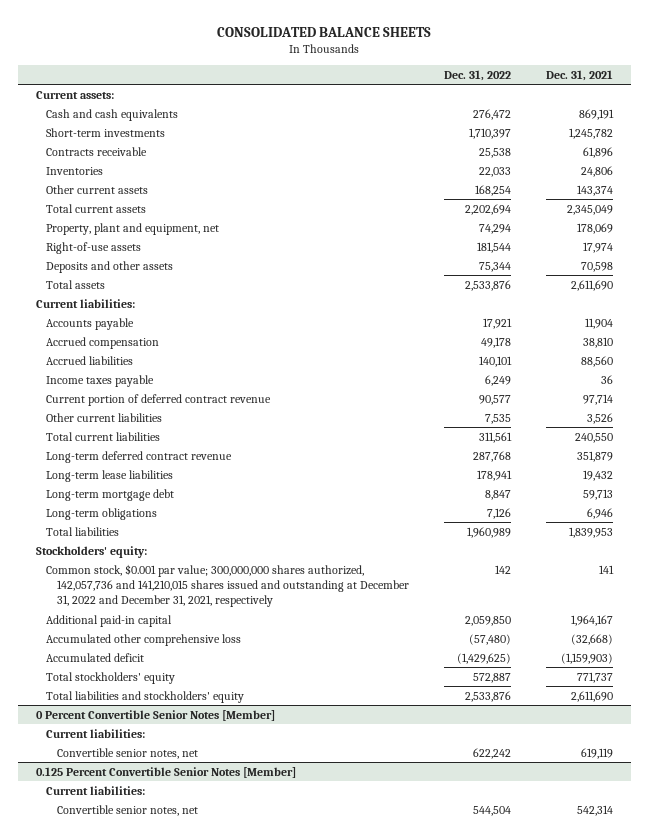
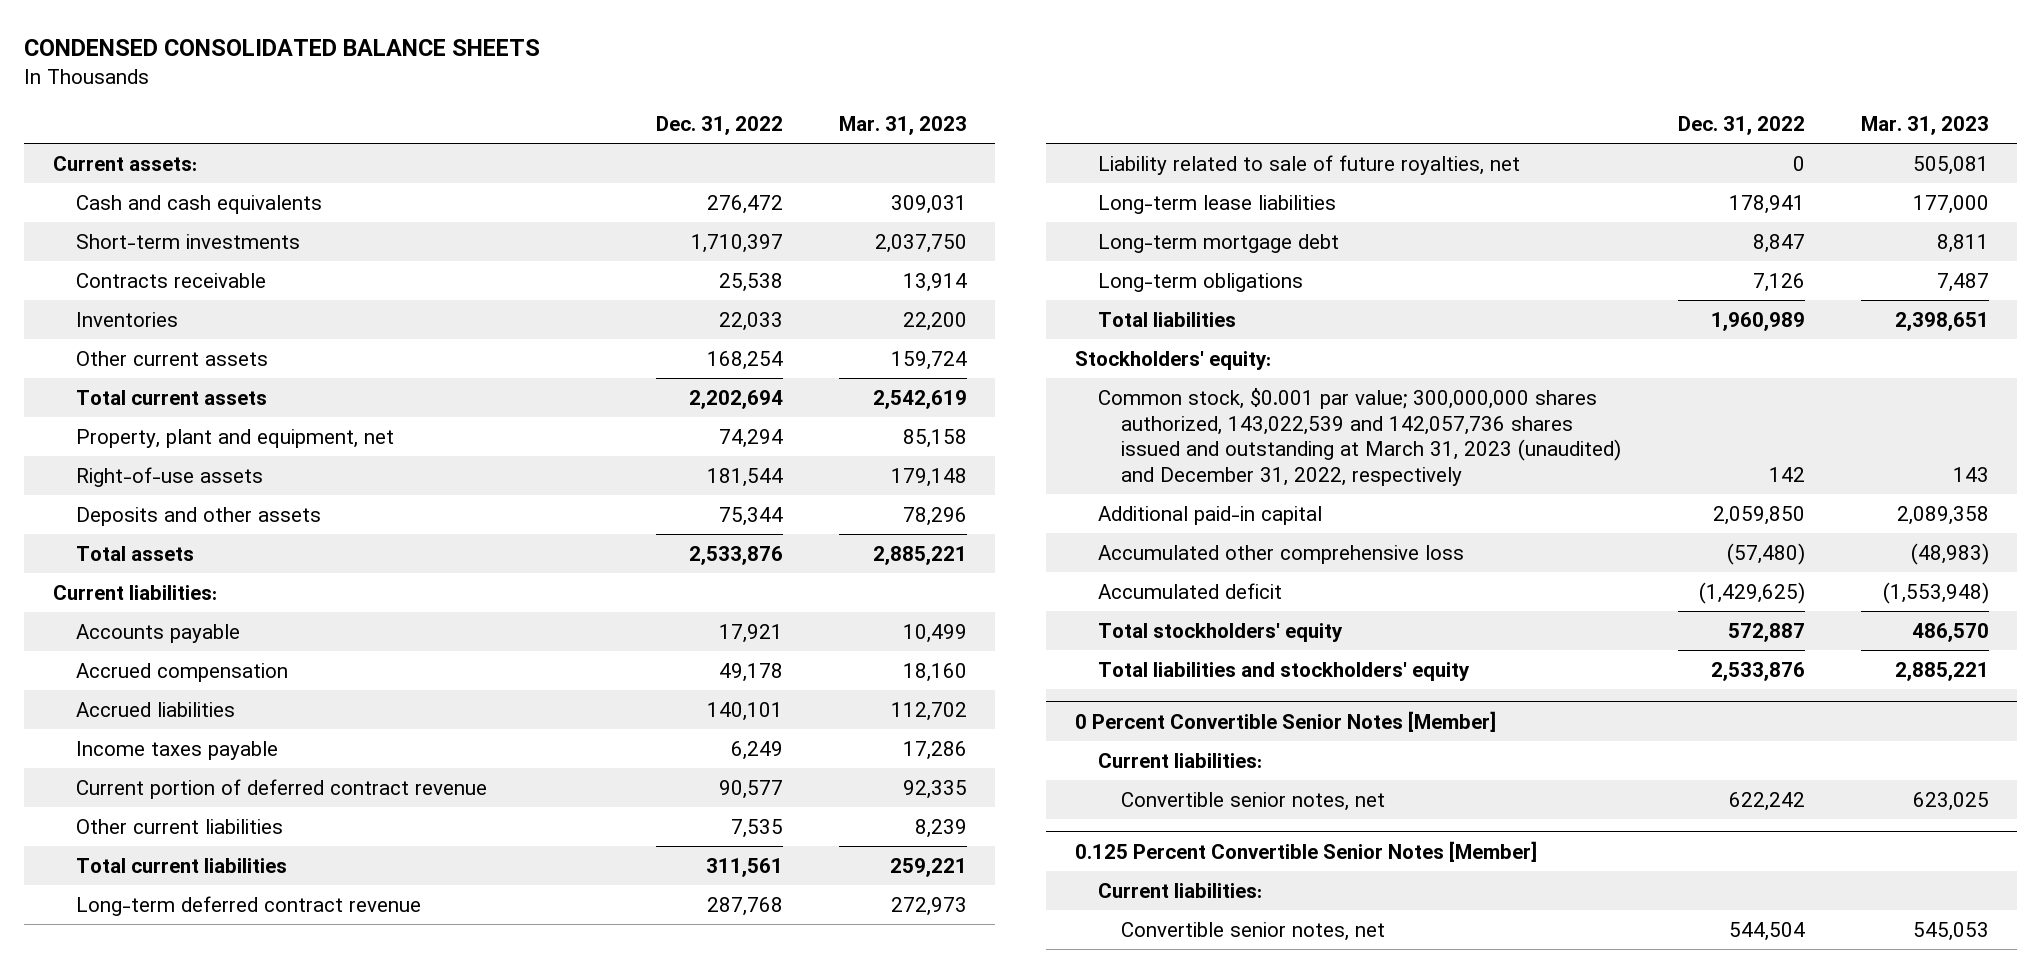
- CONSOLIDATED BALANCE SHEETS
+ CONDENSED CONSOLIDATED BALANCE SHEETS
- | Dec. 31, 2022 | Dec. 31, 2021
+ | Dec. 31, 2022 | Mar. 31, 2023
+ Liability related to sale of future royalties, net | 0 | 505,081
- Common stock, $0.001 par value; 300,000,000 shares authorized, 142,057,736 and 141,210,015 shares issued and outstanding at December 31, 2022 and December 31, 2021, respectively | 142 | 141
+ Common stock, $0.001 par value; 300,000,000 shares authorized, 143,022,539 and 142,057,736 shares issued and outstanding at March 31, 2023 (unaudited) and December 31, 2022, respectively | 142 | 143

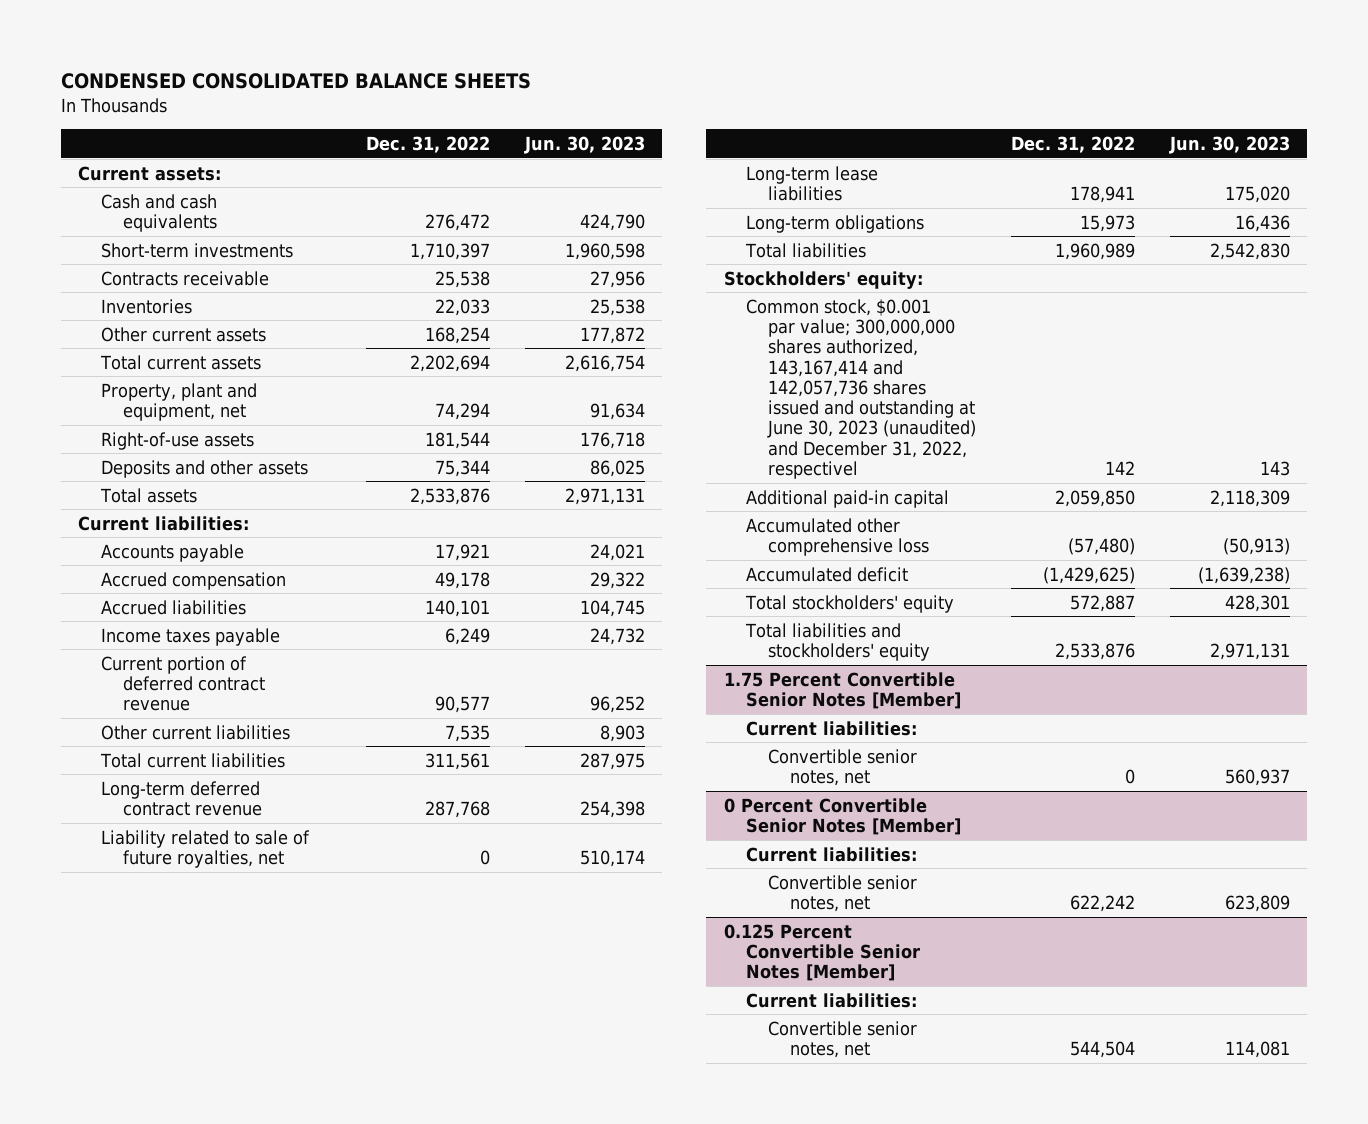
- | Dec. 31, 2022 | Mar. 31, 2023
+ | Dec. 31, 2022 | Jun. 30, 2023
- Long-term mortgage debt | 8,847 | 8,811
- Long-term obligations | 7,126 | 7,487
+ Long-term obligations | 15,973 | 16,436
- Common stock, $0.001 par value; 300,000,000 shares authorized, 143,022,539 and 142,057,736 shares issued and outstanding at March 31, 2023 (unaudited) and December 31, 2022, respectively | 142 | 143
+ Common stock, $0.001 par value; 300,000,000 shares authorized, 143,167,414 and 142,057,736 shares issued and outstanding at June 30, 2023 (unaudited) and December 31, 2022, respectivel | 142 | 143
+ 1.75 Percent Convertible Senior Notes [Member]
+ Current liabilities:
+ Convertible senior notes, net | 0 | 560,937

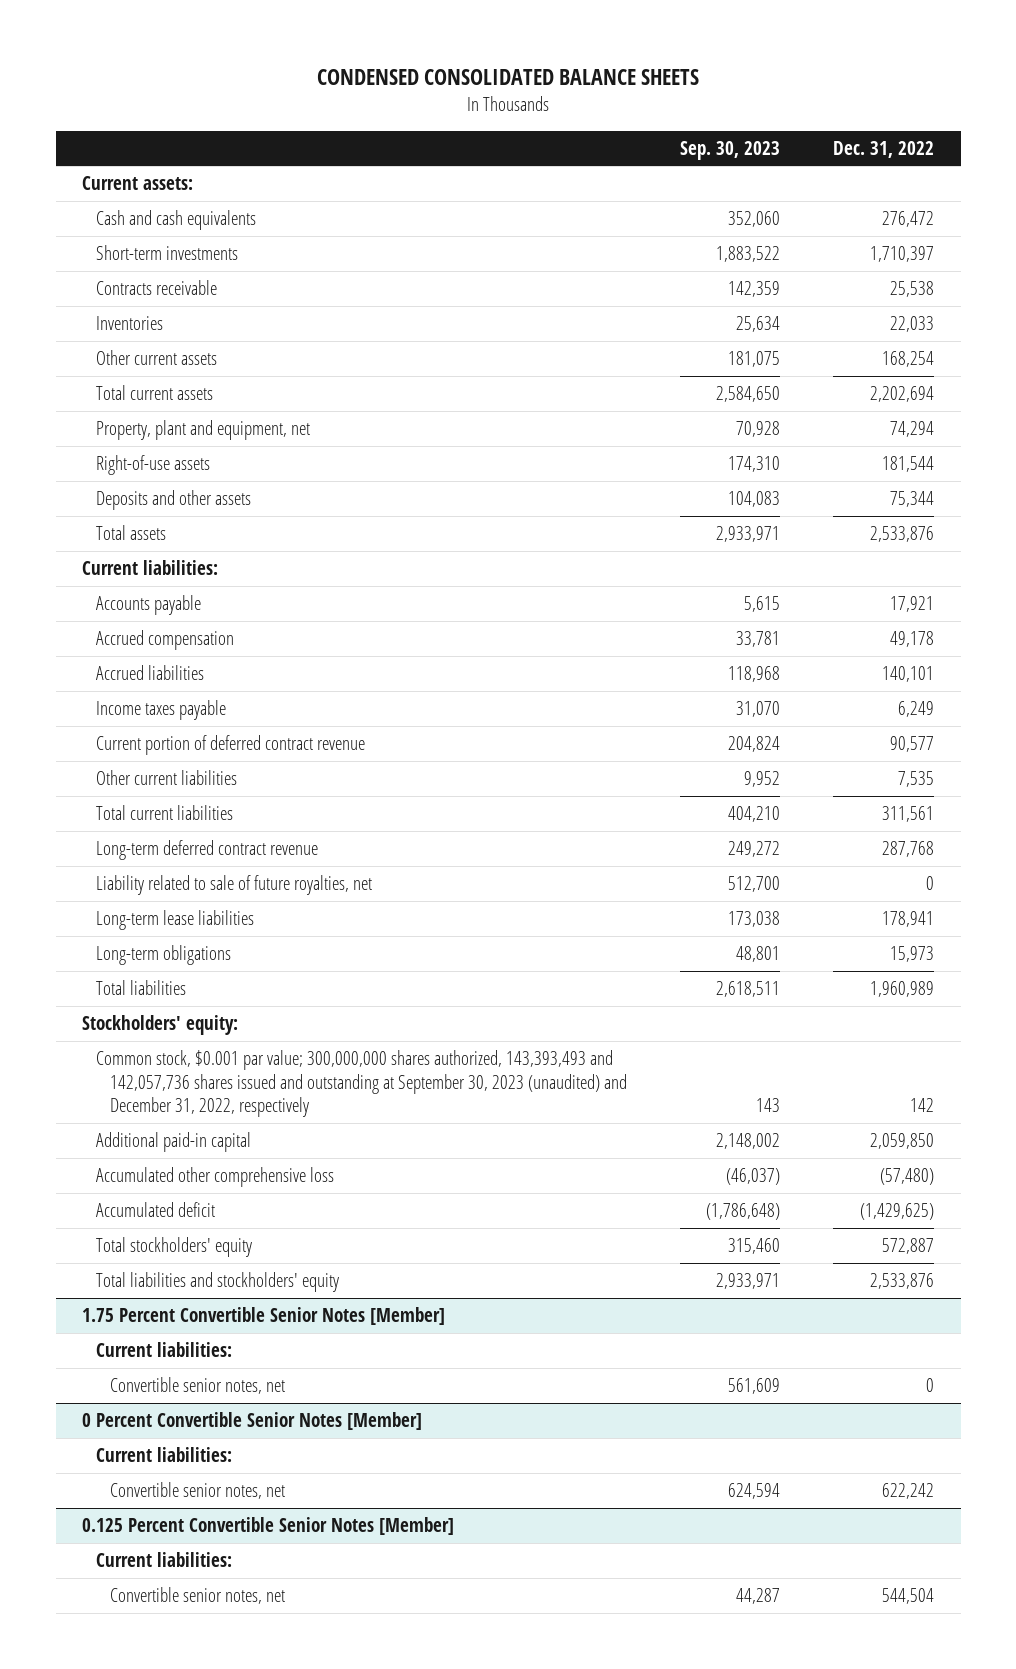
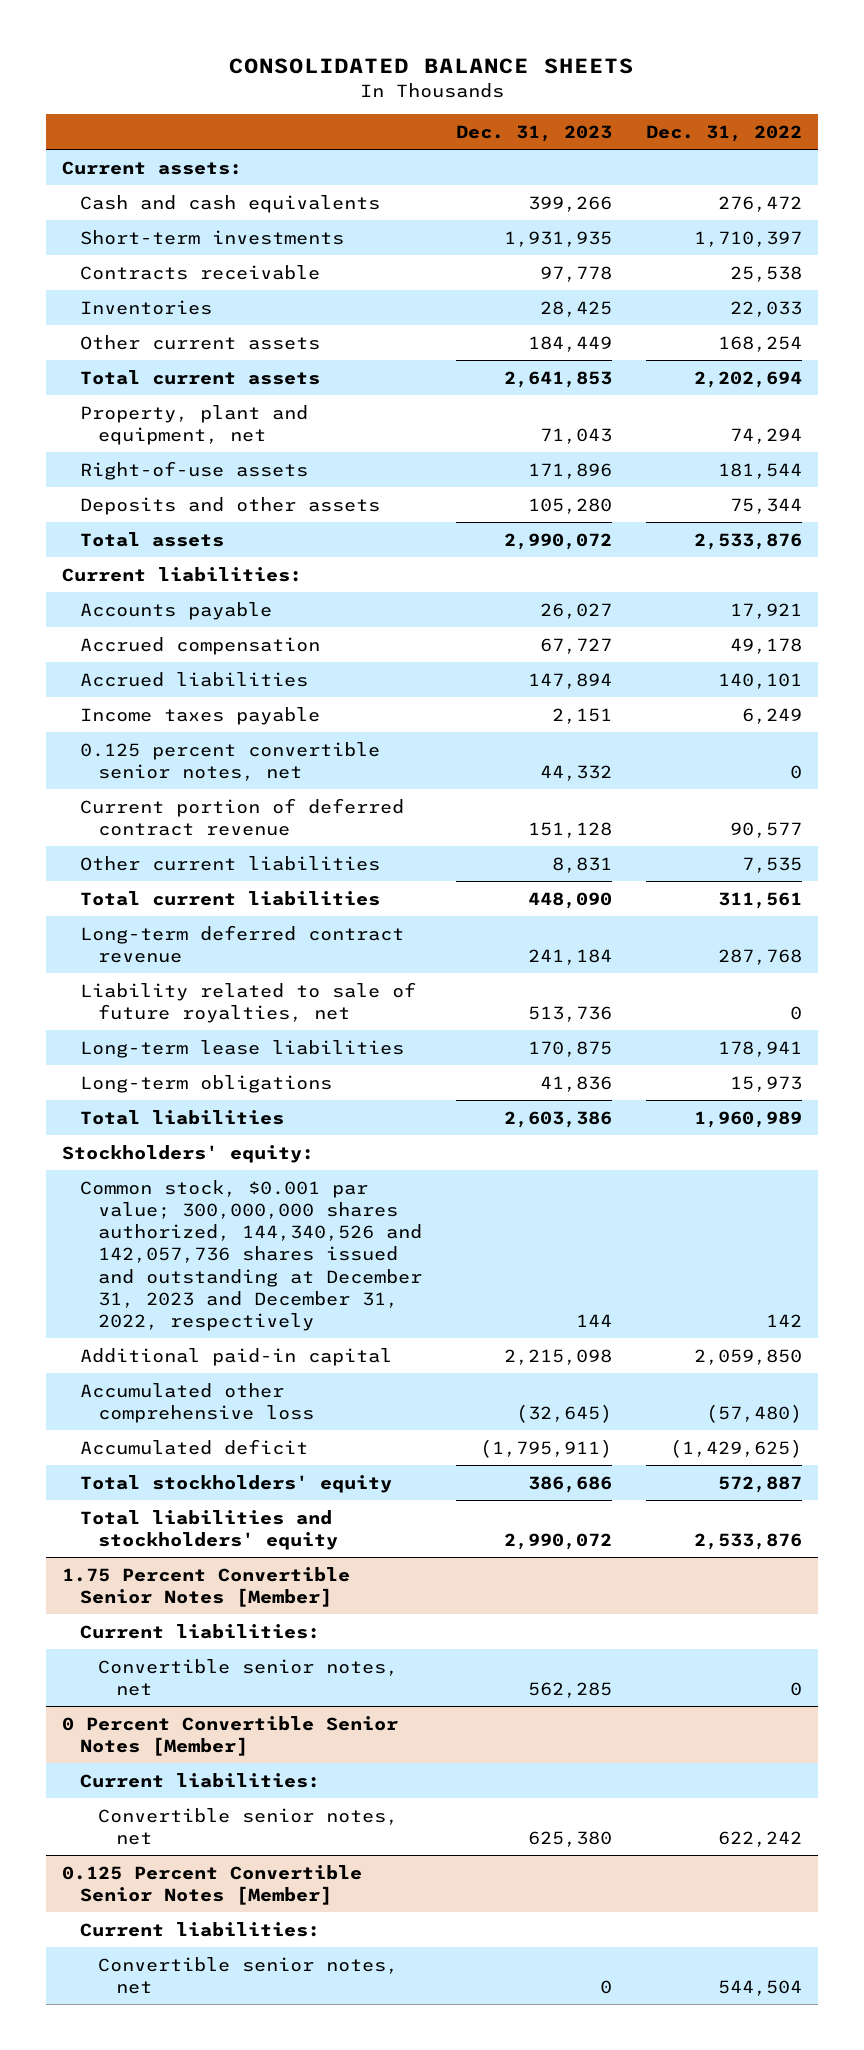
- CONDENSED CONSOLIDATED BALANCE SHEETS
+ CONSOLIDATED BALANCE SHEETS
- | Sep. 30, 2023 | Dec. 31, 2022
+ | Dec. 31, 2023 | Dec. 31, 2022
+ 0.125 percent convertible senior notes, net | 44,332 | 0
- Common stock, $0.001 par value; 300,000,000 shares authorized, 143,393,493 and 142,057,736 shares issued and outstanding at September 30, 2023 (unaudited) and December 31, 2022, respectively | 143 | 142
+ Common stock, $0.001 par value; 300,000,000 shares authorized, 144,340,526 and 142,057,736 shares issued and outstanding at December 31, 2023 and December 31, 2022, respectively | 144 | 142

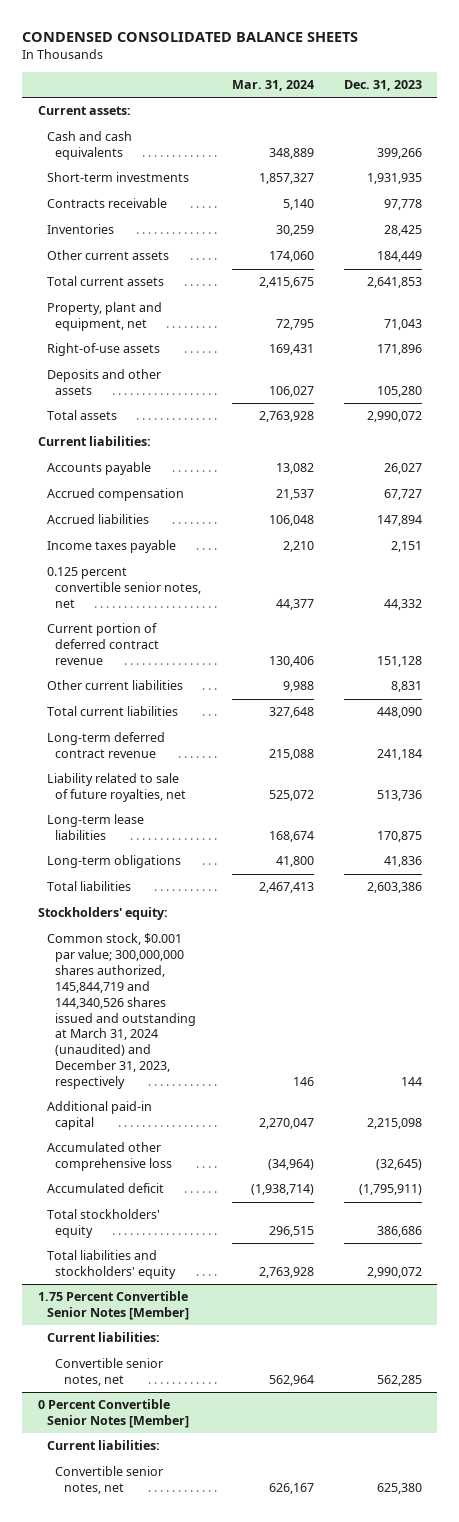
- CONSOLIDATED BALANCE SHEETS
+ CONDENSED CONSOLIDATED BALANCE SHEETS
- | Dec. 31, 2023 | Dec. 31, 2022
+ | Mar. 31, 2024 | Dec. 31, 2023
- Common stock, $0.001 par value; 300,000,000 shares authorized, 144,340,526 and 142,057,736 shares issued and outstanding at December 31, 2023 and December 31, 2022, respectively | 144 | 142
+ Common stock, $0.001 par value; 300,000,000 shares authorized, 145,844,719 and 144,340,526 shares issued and outstanding at March 31, 2024 (unaudited) and December 31, 2023, respectively | 146 | 144
- 0.125 Percent Convertible Senior Notes [Member]
- Current liabilities:
- Convertible senior notes, net | 0 | 544,504

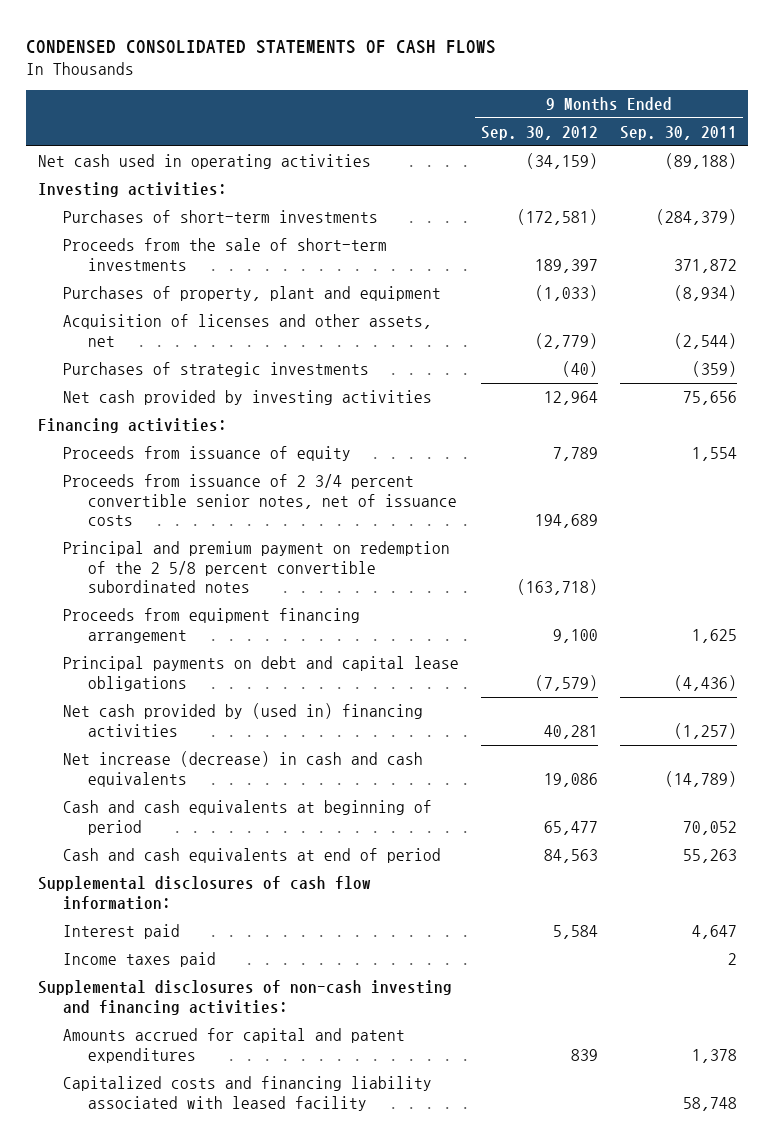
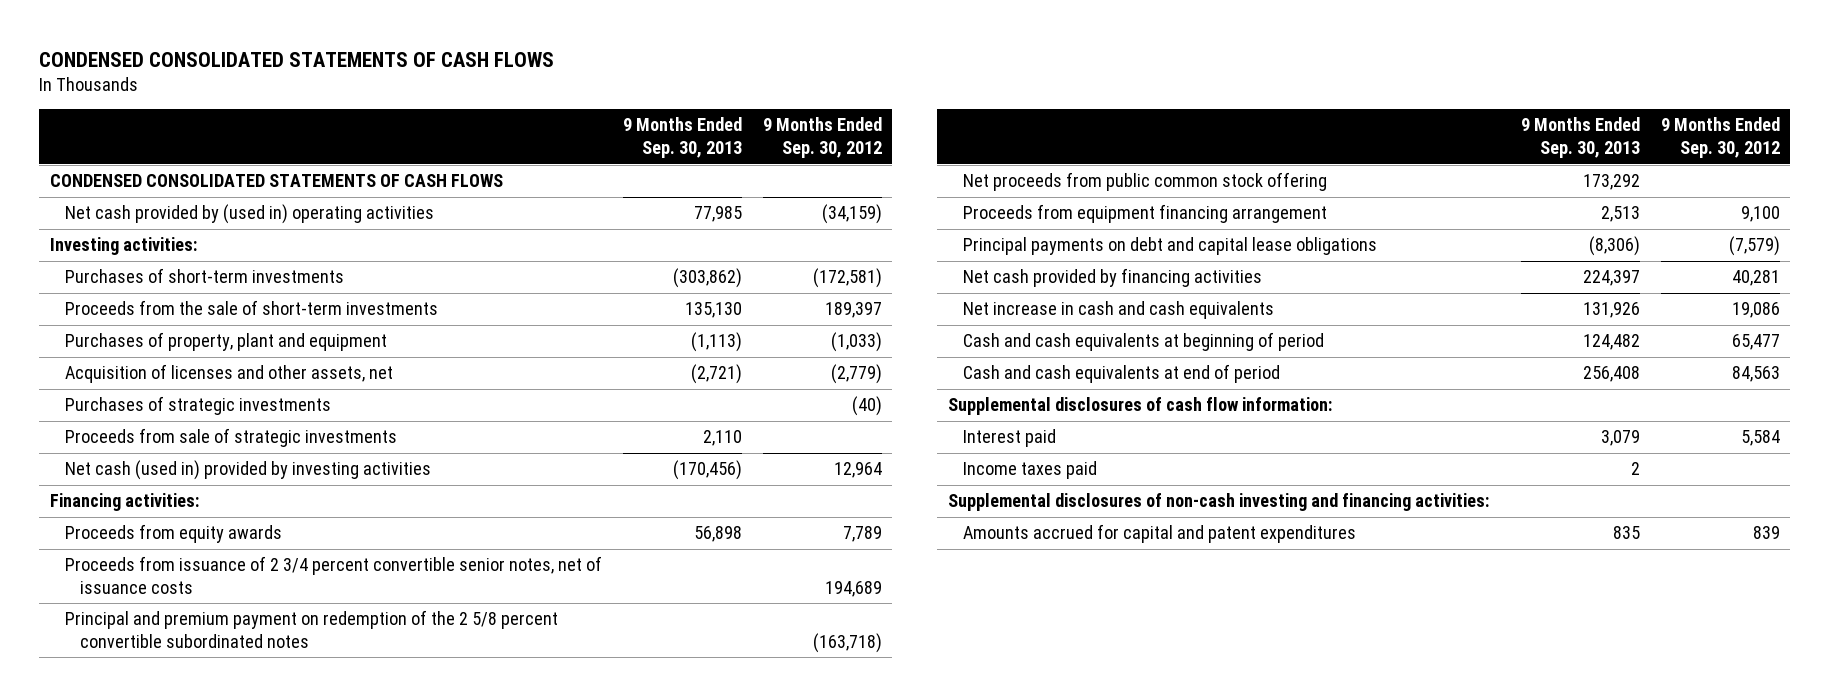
- | 9 Months Ended Sep. 30, 2012 | 9 Months Ended Sep. 30, 2011
+ | 9 Months Ended Sep. 30, 2013 | 9 Months Ended Sep. 30, 2012
- Net cash used in operating activities | (34,159) | (89,188)
+ CONDENSED CONSOLIDATED STATEMENTS OF CASH FLOWS
+ Net cash provided by (used in) operating activities | 77,985 | (34,159)
- Net cash provided by investing activities | 12,964 | 75,656
+ Proceeds from sale of strategic investments | 2,110 |
+ Net cash (used in) provided by investing activities | (170,456) | 12,964
- Proceeds from issuance of equity | 7,789 | 1,554
+ Proceeds from equity awards | 56,898 | 7,789
+ Net proceeds from public common stock offering | 173,292 |
- Net cash provided by (used in) financing activities | 40,281 | (1,257)
- Net increase (decrease) in cash and cash equivalents | 19,086 | (14,789)
+ Net cash provided by financing activities | 224,397 | 40,281
+ Net increase in cash and cash equivalents | 131,926 | 19,086
- Capitalized costs and financing liability associated with leased facility | | 58,748

